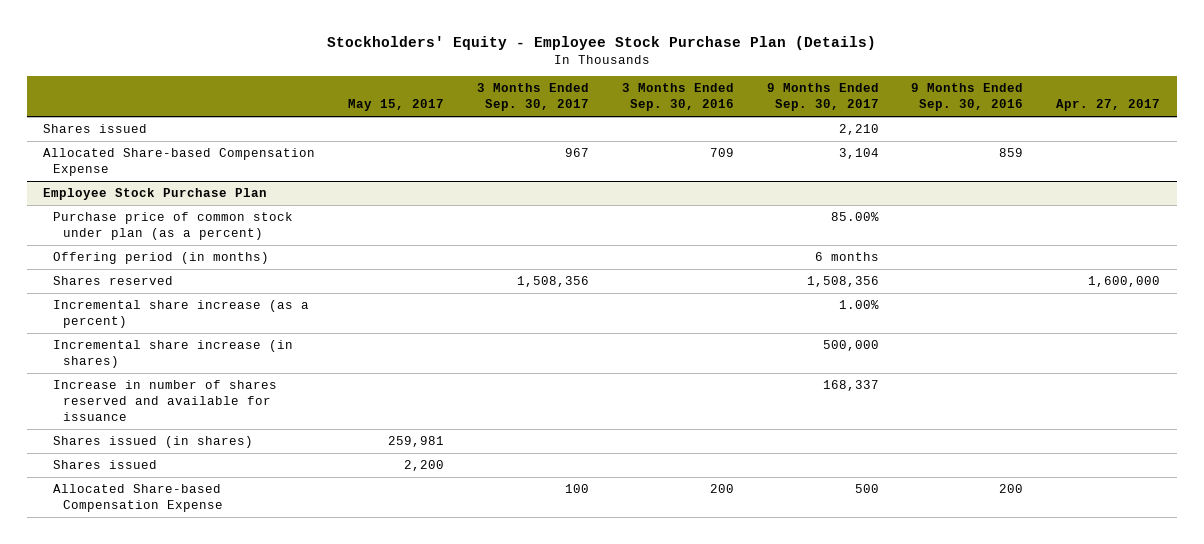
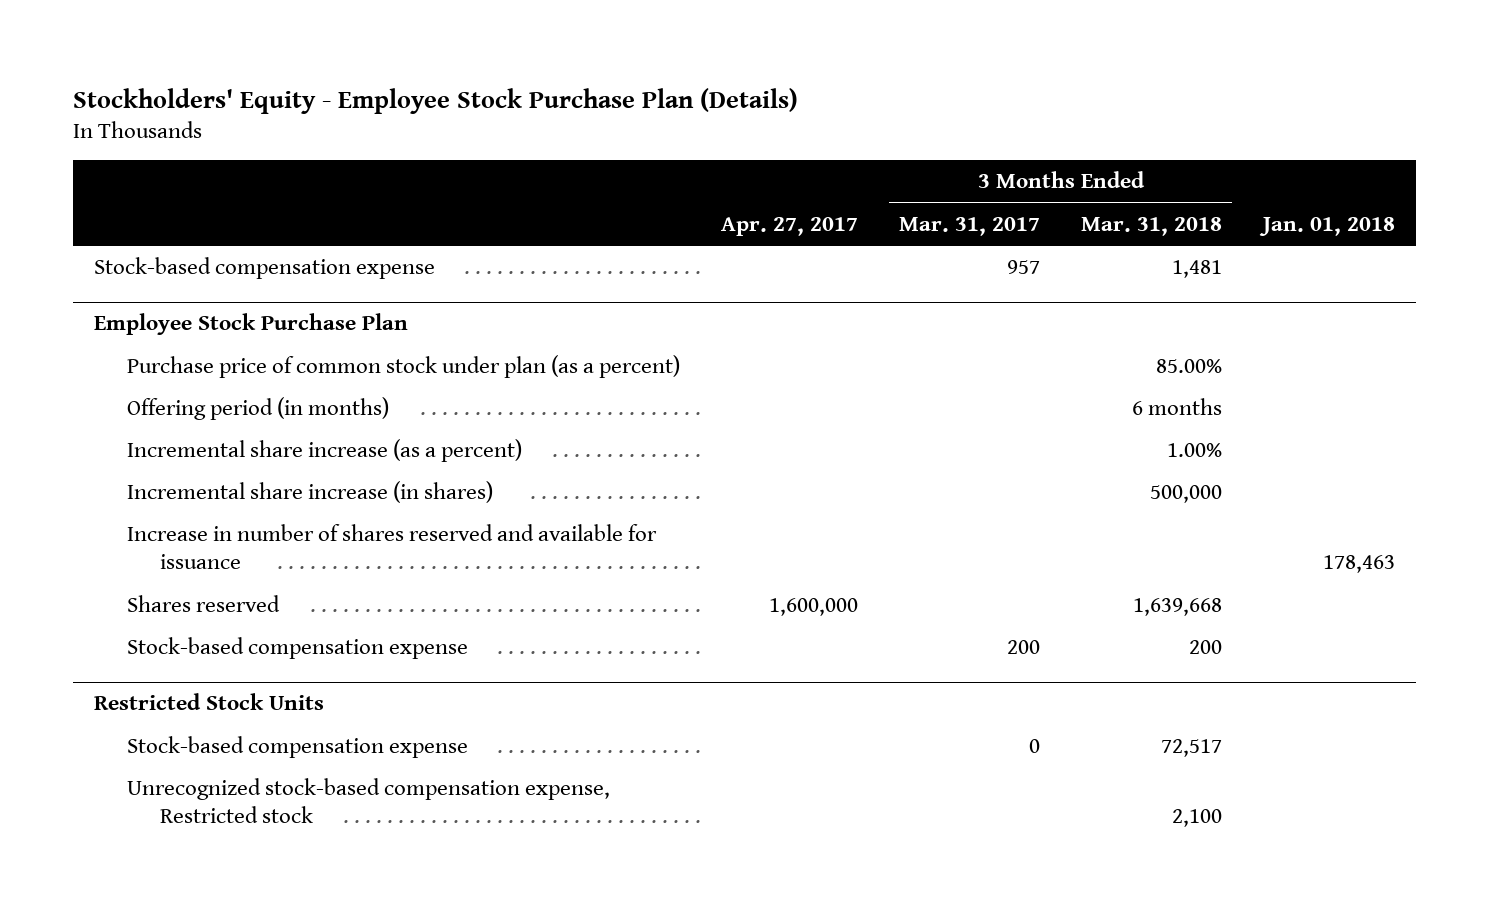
- | May 15, 2017 | 3 Months Ended Sep. 30, 2017 | 3 Months Ended Sep. 30, 2016 | 9 Months Ended Sep. 30, 2017 | 9 Months Ended Sep. 30, 2016 | Apr. 27, 2017
+ | Apr. 27, 2017 | 3 Months Ended Mar. 31, 2017 | 3 Months Ended Mar. 31, 2018 | Jan. 01, 2018
- Shares issued | | | | 2,210 | |
- Allocated Share-based Compensation Expense | | 967 | 709 | 3,104 | 859 |
+ Stock-based compensation expense | | 957 | 1,481 |
@ Employee Stock Purchase Plan
- Shares issued (in shares) | 259,981 | | | | |
- Shares issued | 2,200 | | | | |
- Allocated Share-based Compensation Expense | | 100 | 200 | 500 | 200 |
moved down: Shares reserved | 1,600,000 | | 1,639,668 |
+ Stock-based compensation expense | | 200 | 200 |
+ Restricted Stock Units
+ Stock-based compensation expense | | 0 | 72,517 |
+ Unrecognized stock-based compensation expense, Restricted stock | | | 2,100 |

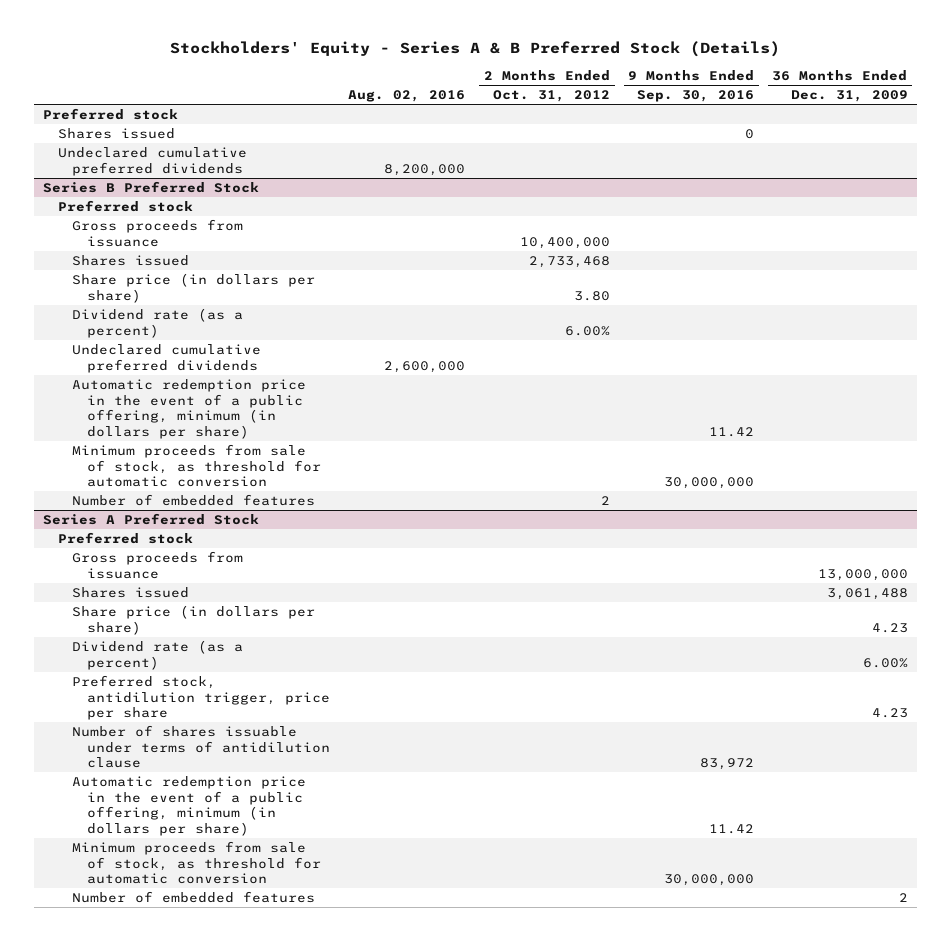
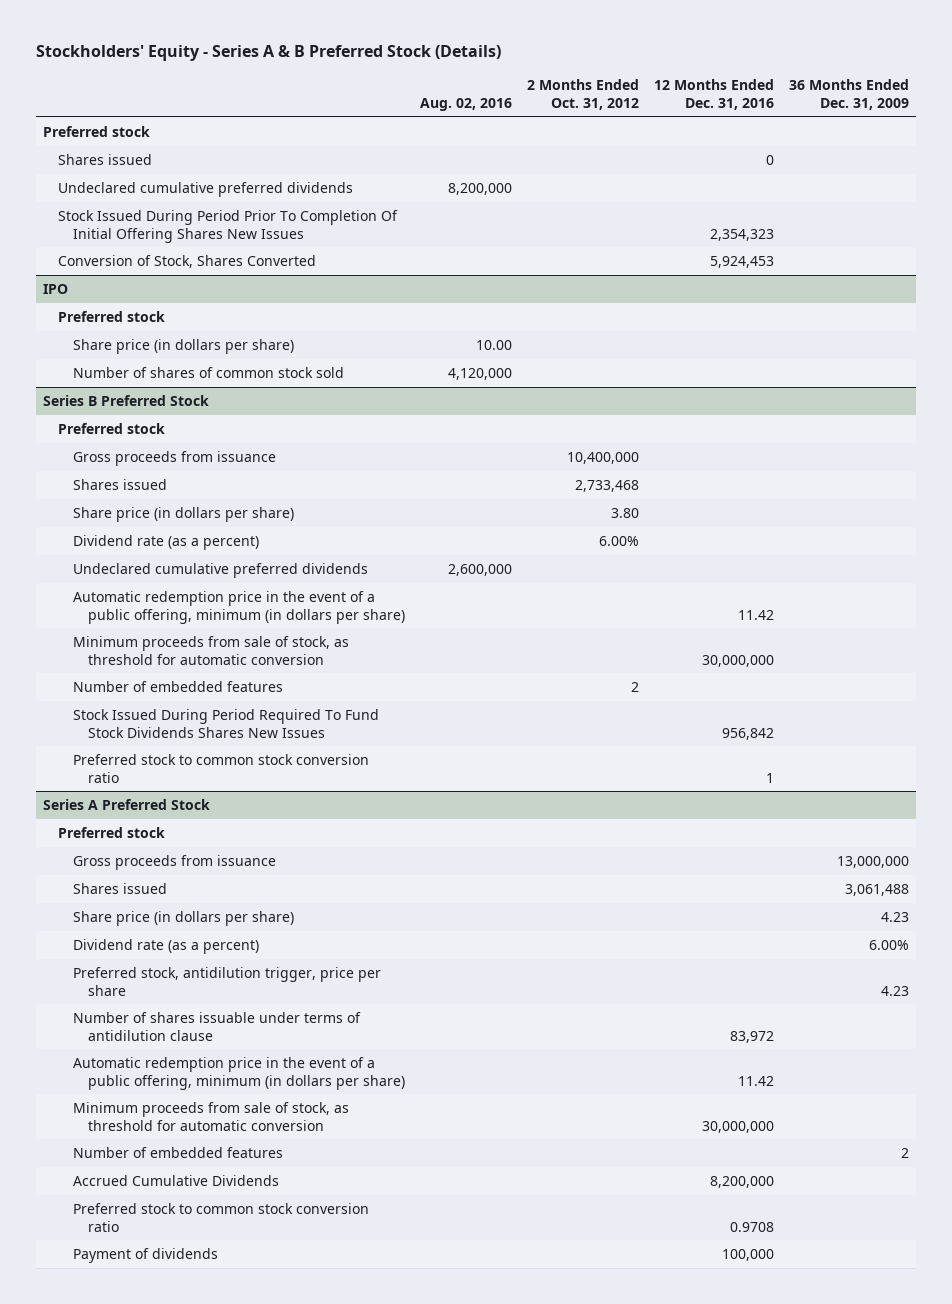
- | Aug. 02, 2016 | 2 Months Ended Oct. 31, 2012 | 9 Months Ended Sep. 30, 2016 | 36 Months Ended Dec. 31, 2009
+ | Aug. 02, 2016 | 2 Months Ended Oct. 31, 2012 | 12 Months Ended Dec. 31, 2016 | 36 Months Ended Dec. 31, 2009
+ Stock Issued During Period Prior To Completion Of Initial Offering Shares New Issues | | | 2,354,323 |
+ Conversion of Stock, Shares Converted | | | 5,924,453 |
+ IPO
+ Preferred stock
+ Share price (in dollars per share) | 10.00 | | |
+ Number of shares of common stock sold | 4,120,000 | | |
@ Series B Preferred Stock
+ Stock Issued During Period Required To Fund Stock Dividends Shares New Issues | | | 956,842 |
+ Preferred stock to common stock conversion ratio | | | 1 |
@ Series A Preferred Stock
+ Accrued Cumulative Dividends | | | 8,200,000 |
+ Preferred stock to common stock conversion ratio | | | 0.9708 |
+ Payment of dividends | | | 100,000 |

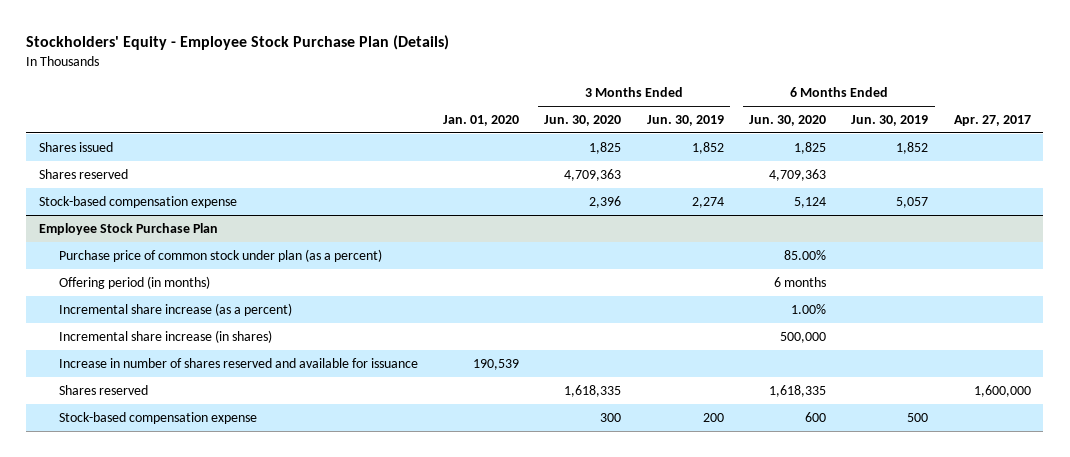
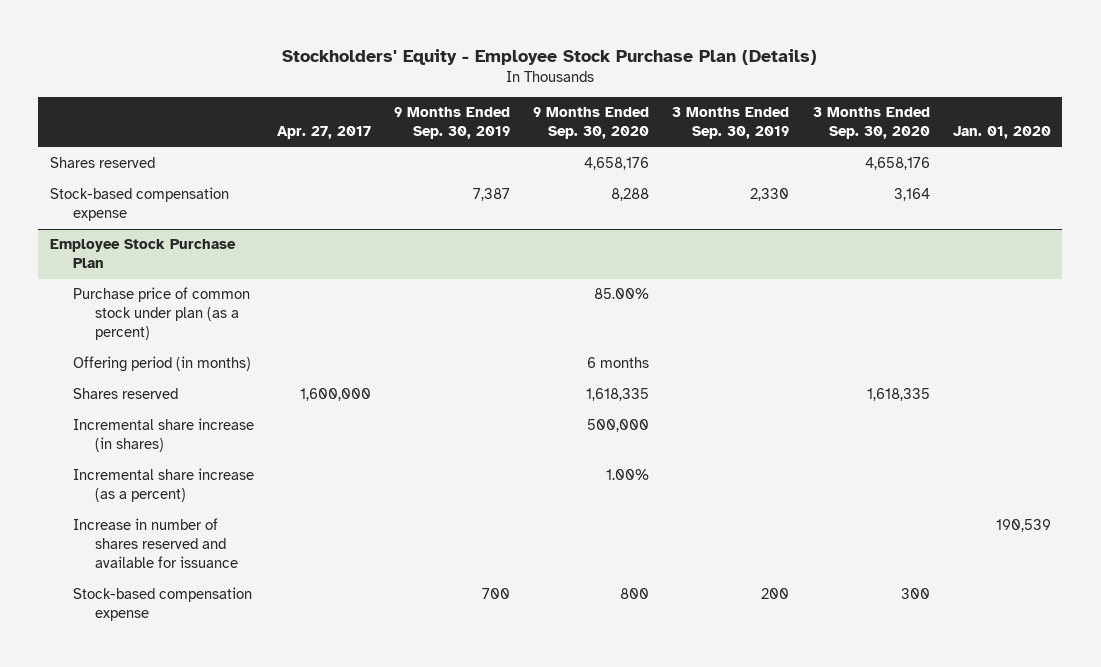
- | Jan. 01, 2020 | 3 Months Ended Jun. 30, 2020 | 3 Months Ended Jun. 30, 2019 | 6 Months Ended Jun. 30, 2020 | 6 Months Ended Jun. 30, 2019 | Apr. 27, 2017
+ | Apr. 27, 2017 | 9 Months Ended Sep. 30, 2019 | 9 Months Ended Sep. 30, 2020 | 3 Months Ended Sep. 30, 2019 | 3 Months Ended Sep. 30, 2020 | Jan. 01, 2020
- Shares issued | | 1,825 | 1,852 | 1,825 | 1,852 |
@ Employee Stock Purchase Plan
moved up: Shares reserved | 1,600,000 | | 1,618,335 | | 1,618,335 |
moved down: Incremental share increase (as a percent) | | | 1.00% | | |

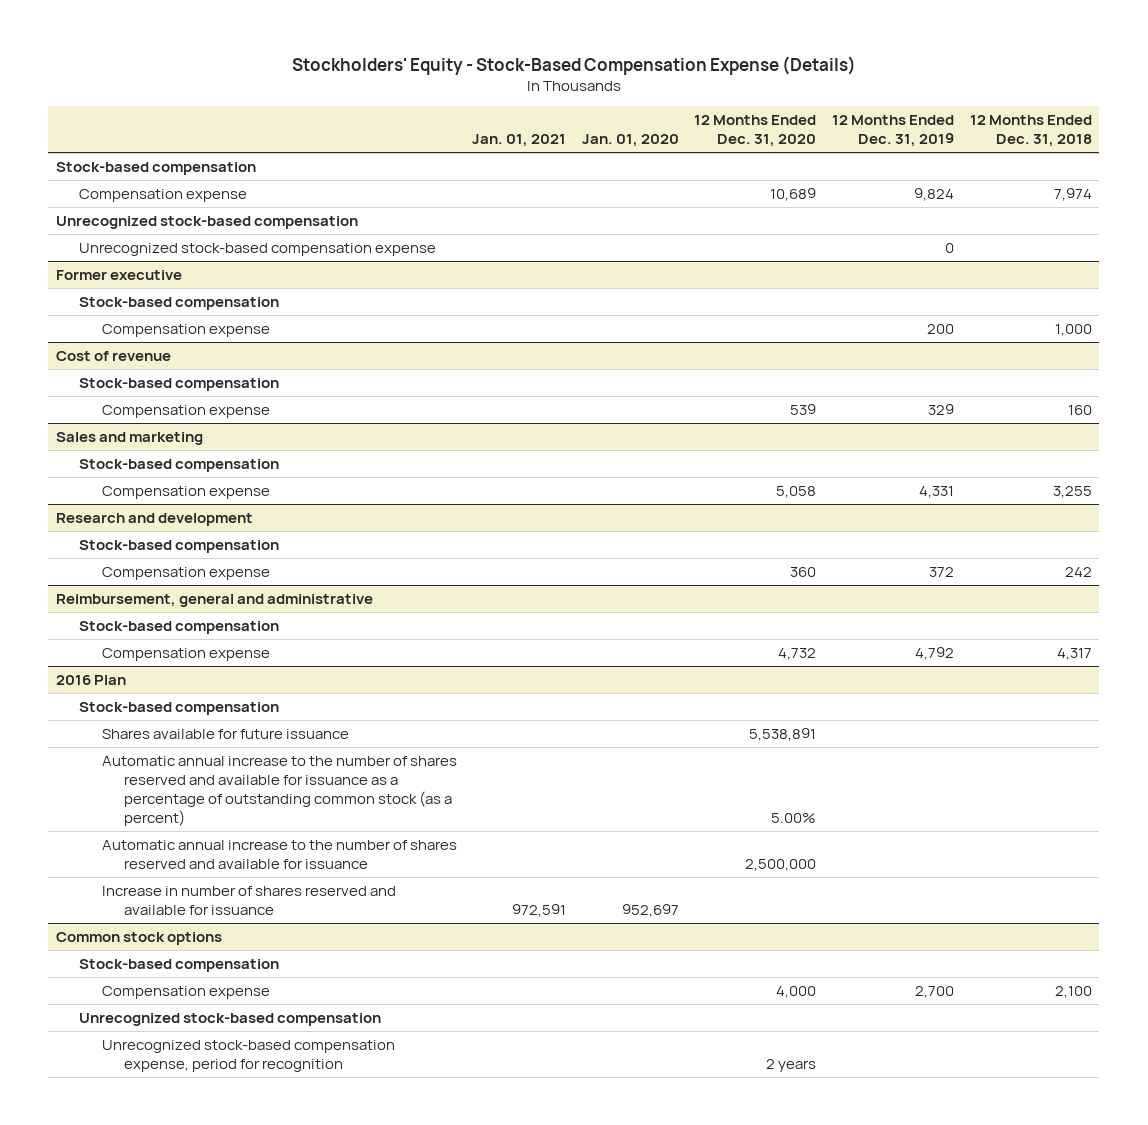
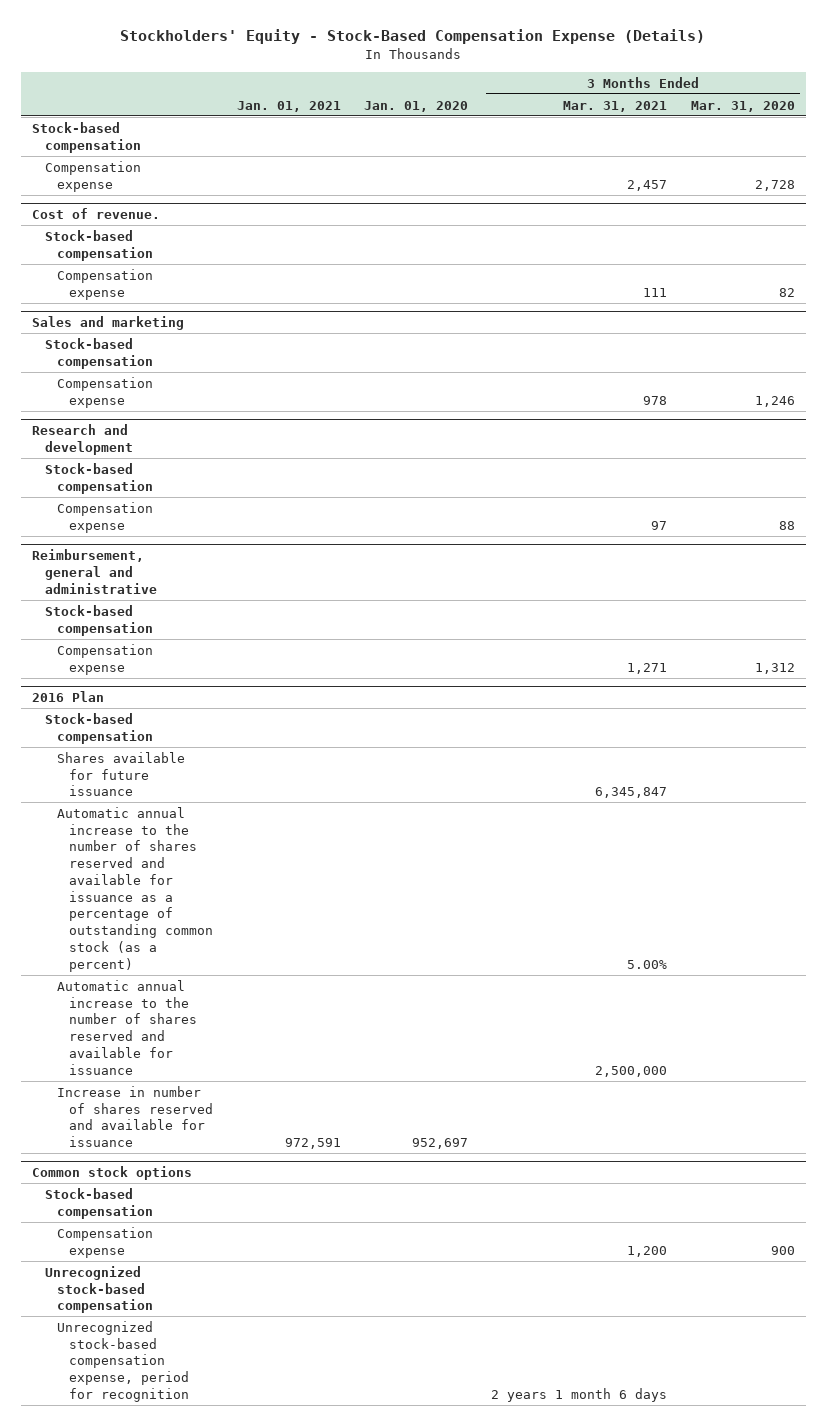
- | Jan. 01, 2021 | Jan. 01, 2020 | 12 Months Ended Dec. 31, 2020 | 12 Months Ended Dec. 31, 2019 | 12 Months Ended Dec. 31, 2018
+ | Jan. 01, 2021 | Jan. 01, 2020 | 3 Months Ended Mar. 31, 2021 | 3 Months Ended Mar. 31, 2020
- Unrecognized stock-based compensation
- Unrecognized stock-based compensation expense | | | | 0 |
- Former executive
- Stock-based compensation
- Compensation expense | | | | 200 | 1,000
- Cost of revenue
+ Cost of revenue.

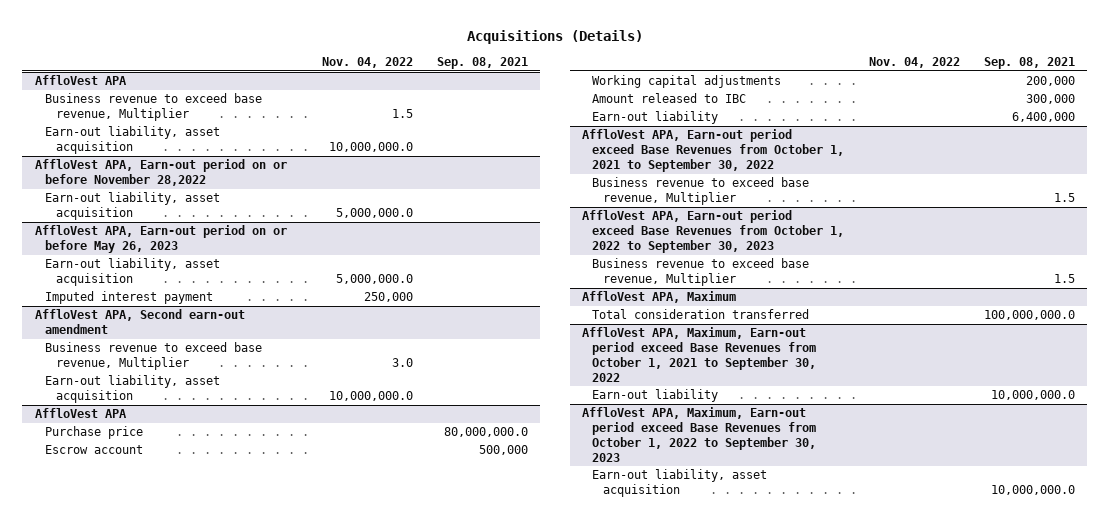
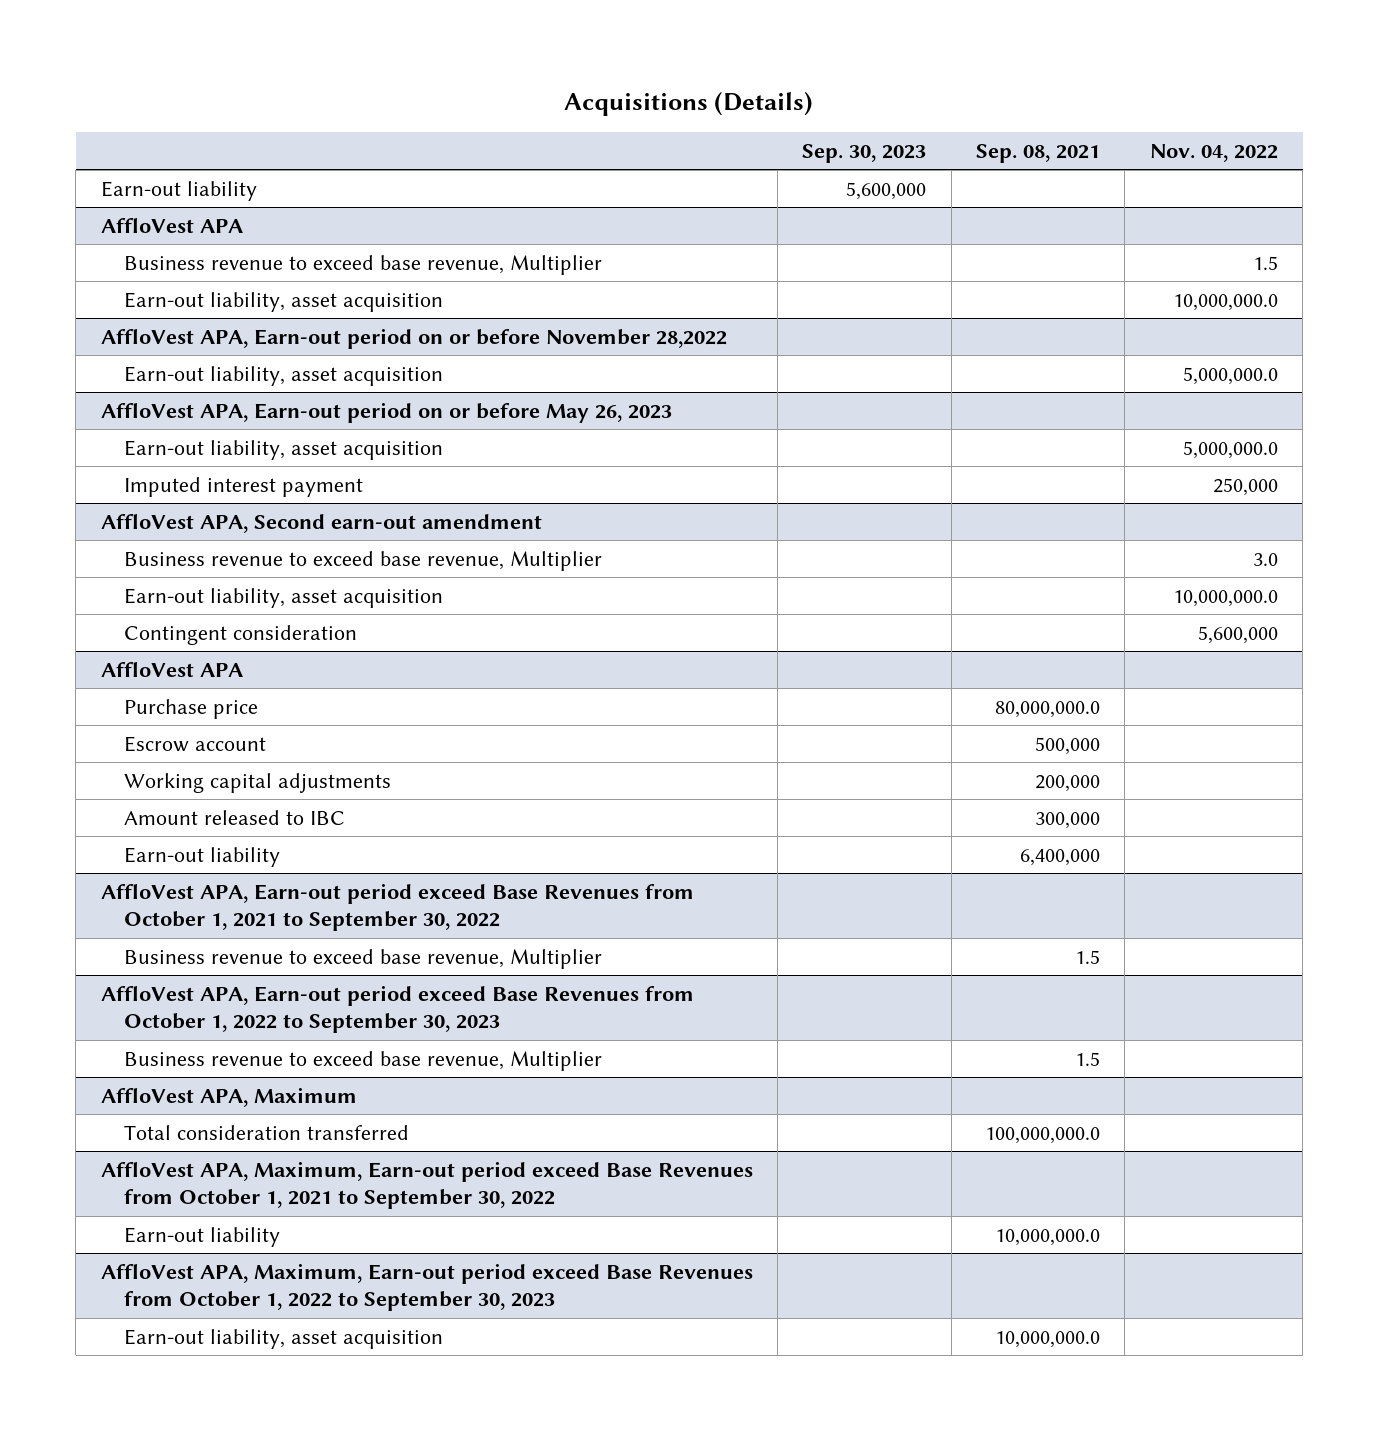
- | Nov. 04, 2022 | Sep. 08, 2021
+ | Sep. 30, 2023 | Sep. 08, 2021 | Nov. 04, 2022
+ Earn-out liability | 5,600,000 | |
@ AffloVest APA, Second earn-out amendment
+ Contingent consideration | | | 5,600,000

